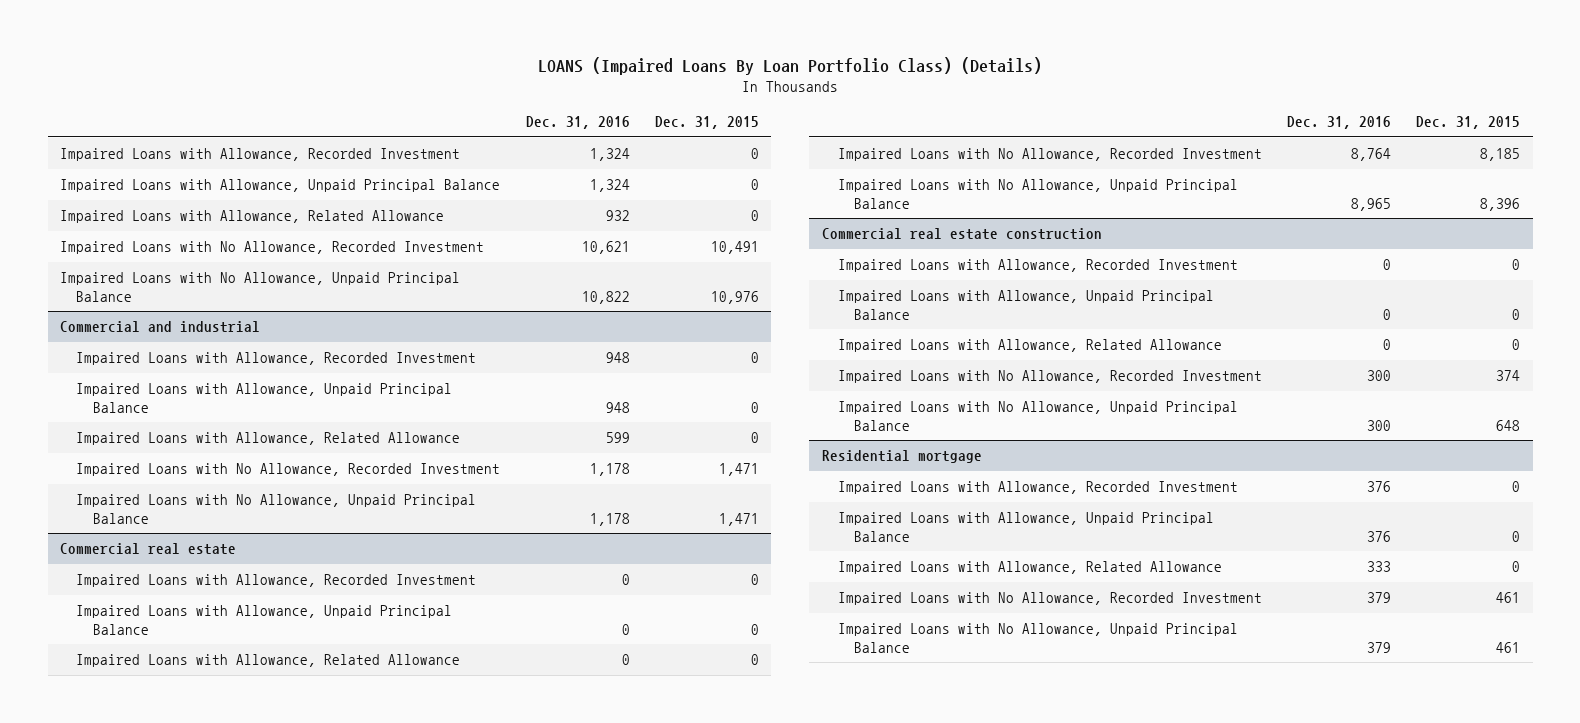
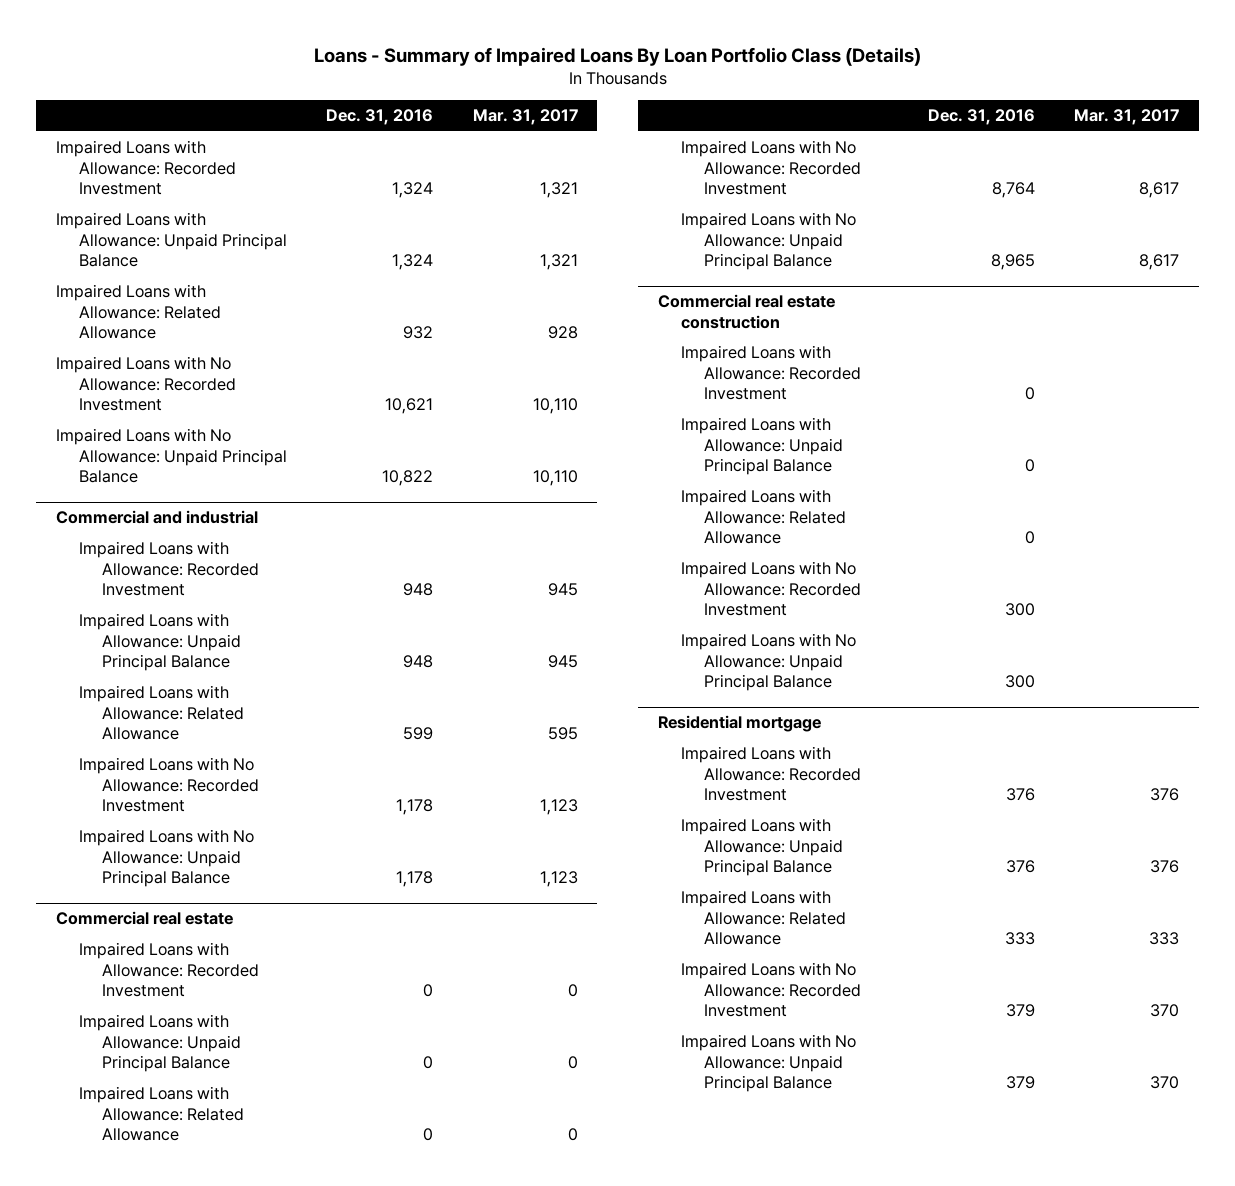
- LOANS (Impaired Loans By Loan Portfolio Class) (Details)
+ Loans - Summary of Impaired Loans By Loan Portfolio Class (Details)
- | Dec. 31, 2016 | Dec. 31, 2015
+ | Dec. 31, 2016 | Mar. 31, 2017
- Impaired Loans with Allowance, Recorded Investment | 1,324 | 0
- Impaired Loans with Allowance, Unpaid Principal Balance | 1,324 | 0
- Impaired Loans with Allowance, Related Allowance | 932 | 0
- Impaired Loans with No Allowance, Recorded Investment | 10,621 | 10,491
- Impaired Loans with No Allowance, Unpaid Principal Balance | 10,822 | 10,976
+ Impaired Loans with Allowance: Recorded Investment | 1,324 | 1,321
+ Impaired Loans with Allowance: Unpaid Principal Balance | 1,324 | 1,321
+ Impaired Loans with Allowance: Related Allowance | 932 | 928
+ Impaired Loans with No Allowance: Recorded Investment | 10,621 | 10,110
+ Impaired Loans with No Allowance: Unpaid Principal Balance | 10,822 | 10,110
@ Commercial and industrial
- Impaired Loans with Allowance, Recorded Investment | 948 | 0
- Impaired Loans with Allowance, Unpaid Principal Balance | 948 | 0
- Impaired Loans with Allowance, Related Allowance | 599 | 0
- Impaired Loans with No Allowance, Recorded Investment | 1,178 | 1,471
- Impaired Loans with No Allowance, Unpaid Principal Balance | 1,178 | 1,471
+ Impaired Loans with Allowance: Recorded Investment | 948 | 945
+ Impaired Loans with Allowance: Unpaid Principal Balance | 948 | 945
+ Impaired Loans with Allowance: Related Allowance | 599 | 595
+ Impaired Loans with No Allowance: Recorded Investment | 1,178 | 1,123
+ Impaired Loans with No Allowance: Unpaid Principal Balance | 1,178 | 1,123
@ Commercial real estate
- Impaired Loans with Allowance, Recorded Investment | 0 | 0
- Impaired Loans with Allowance, Unpaid Principal Balance | 0 | 0
- Impaired Loans with Allowance, Related Allowance | 0 | 0
- Impaired Loans with No Allowance, Recorded Investment | 8,764 | 8,185
- Impaired Loans with No Allowance, Unpaid Principal Balance | 8,965 | 8,396
+ Impaired Loans with Allowance: Recorded Investment | 0 | 0
+ Impaired Loans with Allowance: Unpaid Principal Balance | 0 | 0
+ Impaired Loans with Allowance: Related Allowance | 0 | 0
+ Impaired Loans with No Allowance: Recorded Investment | 8,764 | 8,617
+ Impaired Loans with No Allowance: Unpaid Principal Balance | 8,965 | 8,617
@ Commercial real estate construction
- Impaired Loans with Allowance, Recorded Investment | 0 | 0
- Impaired Loans with Allowance, Unpaid Principal Balance | 0 | 0
- Impaired Loans with Allowance, Related Allowance | 0 | 0
- Impaired Loans with No Allowance, Recorded Investment | 300 | 374
- Impaired Loans with No Allowance, Unpaid Principal Balance | 300 | 648
+ Impaired Loans with Allowance: Recorded Investment | 0 |
+ Impaired Loans with Allowance: Unpaid Principal Balance | 0 |
+ Impaired Loans with Allowance: Related Allowance | 0 |
+ Impaired Loans with No Allowance: Recorded Investment | 300 |
+ Impaired Loans with No Allowance: Unpaid Principal Balance | 300 |
@ Residential mortgage
- Impaired Loans with Allowance, Recorded Investment | 376 | 0
- Impaired Loans with Allowance, Unpaid Principal Balance | 376 | 0
- Impaired Loans with Allowance, Related Allowance | 333 | 0
- Impaired Loans with No Allowance, Recorded Investment | 379 | 461
- Impaired Loans with No Allowance, Unpaid Principal Balance | 379 | 461
+ Impaired Loans with Allowance: Recorded Investment | 376 | 376
+ Impaired Loans with Allowance: Unpaid Principal Balance | 376 | 376
+ Impaired Loans with Allowance: Related Allowance | 333 | 333
+ Impaired Loans with No Allowance: Recorded Investment | 379 | 370
+ Impaired Loans with No Allowance: Unpaid Principal Balance | 379 | 370

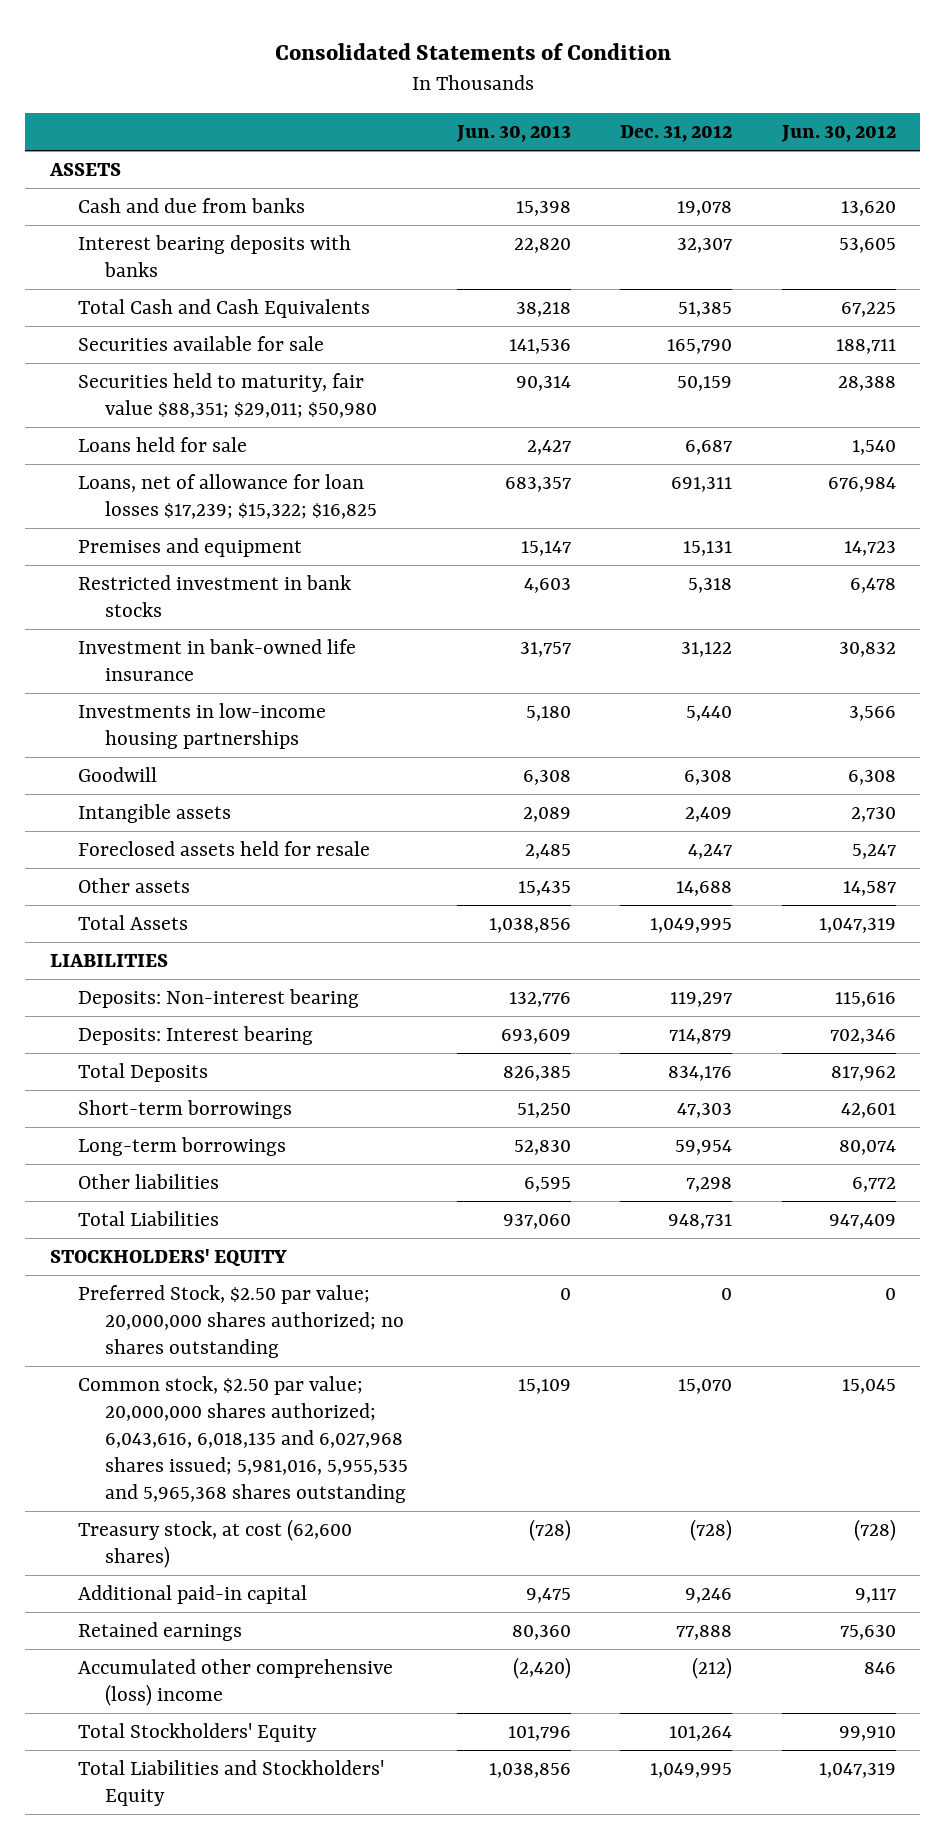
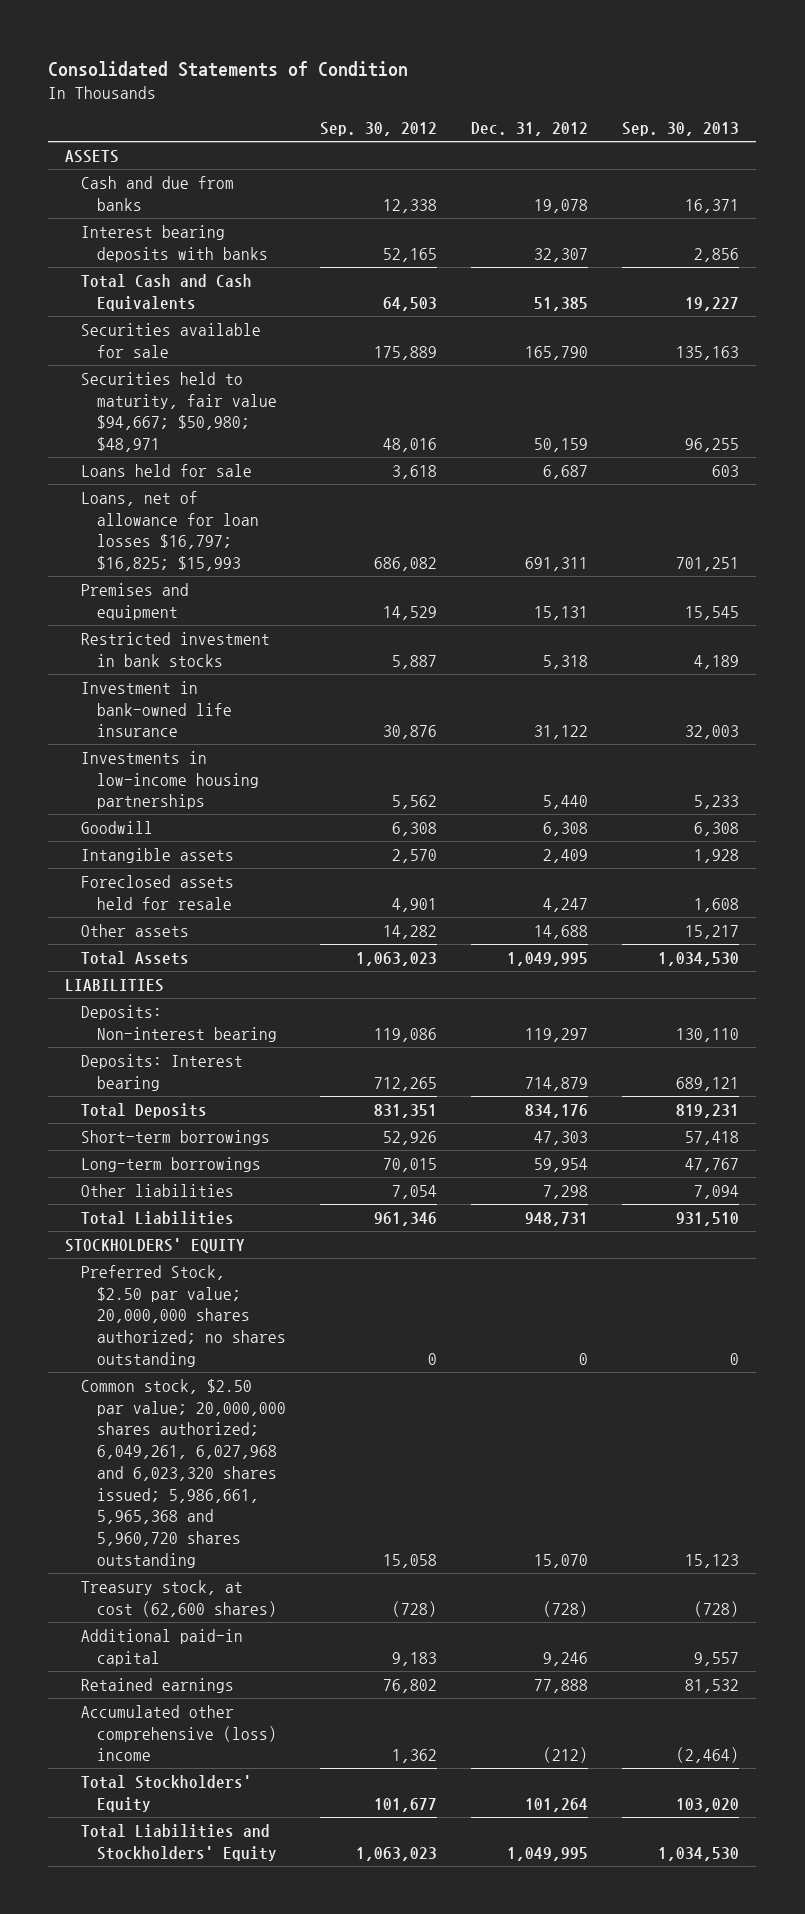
- | Jun. 30, 2013 | Dec. 31, 2012 | Jun. 30, 2012
+ | Sep. 30, 2012 | Dec. 31, 2012 | Sep. 30, 2013
- Securities held to maturity, fair value $88,351; $29,011; $50,980 | 90,314 | 50,159 | 28,388
+ Securities held to maturity, fair value $94,667; $50,980; $48,971 | 48,016 | 50,159 | 96,255
- Loans, net of allowance for loan losses $17,239; $15,322; $16,825 | 683,357 | 691,311 | 676,984
+ Loans, net of allowance for loan losses $16,797; $16,825; $15,993 | 686,082 | 691,311 | 701,251
- Common stock, $2.50 par value; 20,000,000 shares authorized; 6,043,616, 6,018,135 and 6,027,968 shares issued; 5,981,016, 5,955,535 and 5,965,368 shares outstanding | 15,109 | 15,070 | 15,045
+ Common stock, $2.50 par value; 20,000,000 shares authorized; 6,049,261, 6,027,968 and 6,023,320 shares issued; 5,986,661, 5,965,368 and 5,960,720 shares outstanding | 15,058 | 15,070 | 15,123

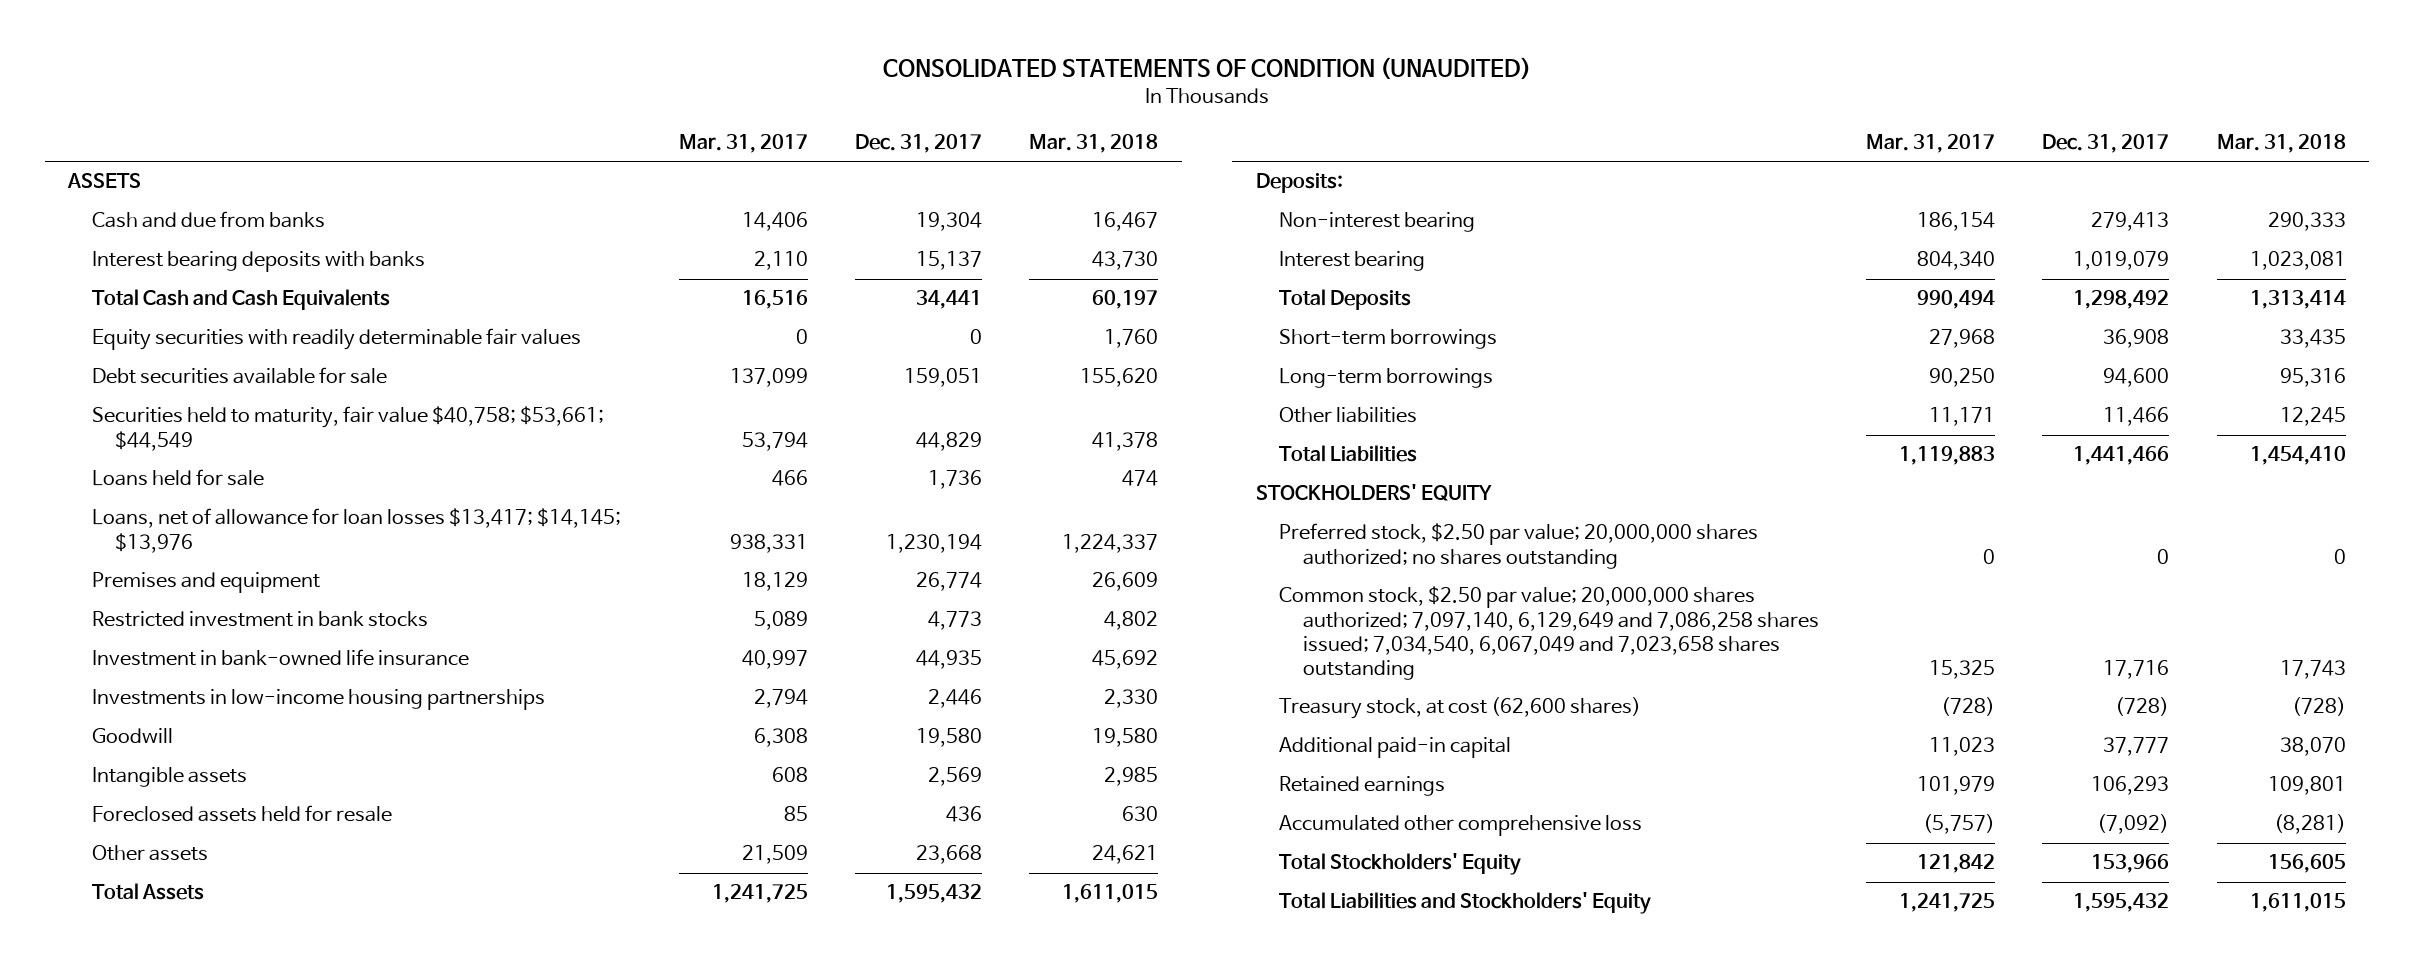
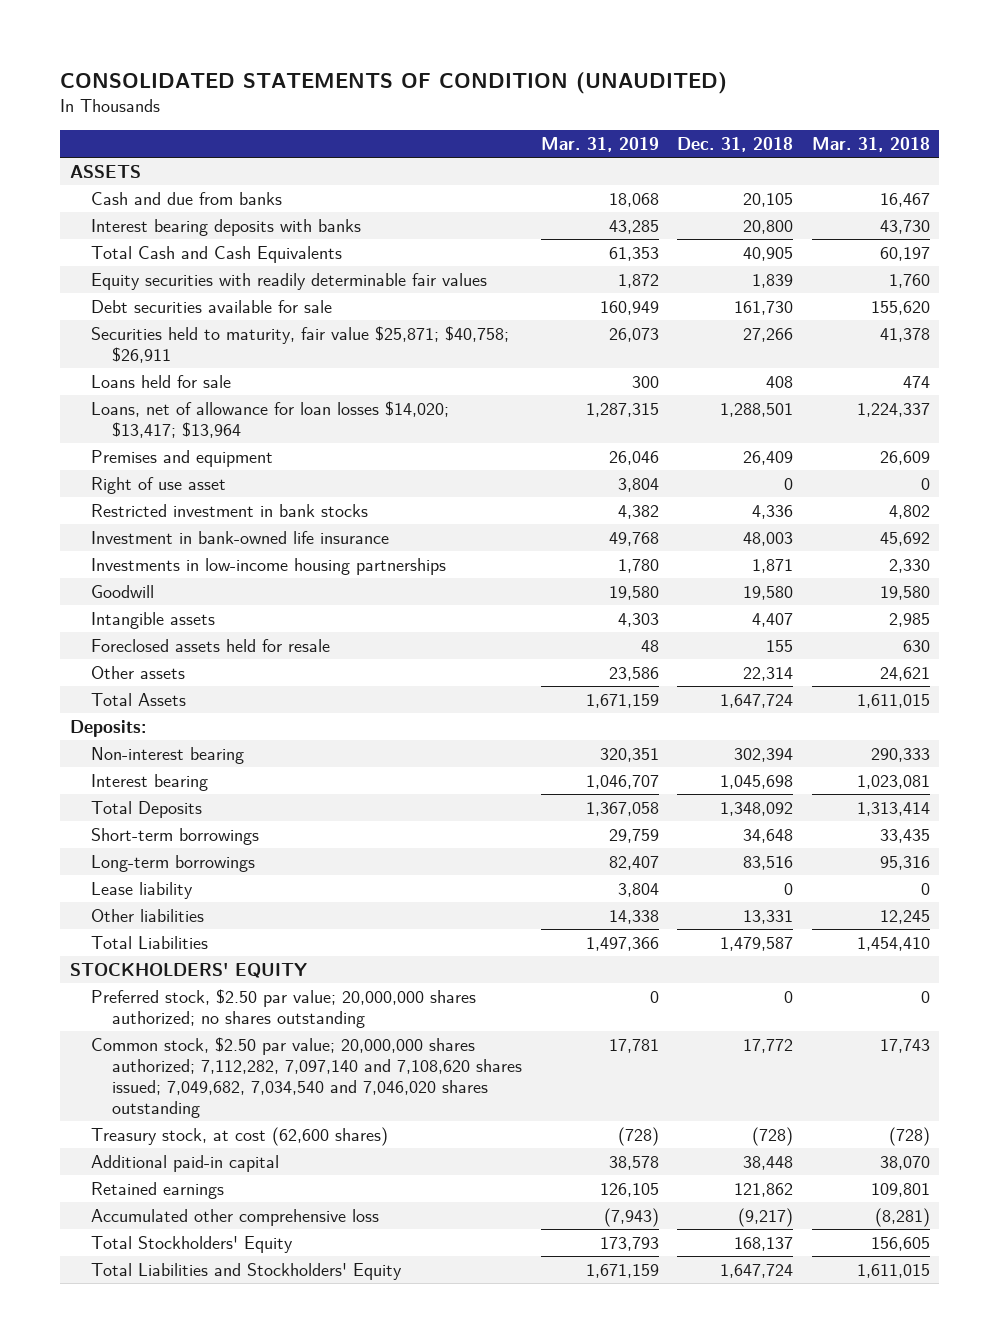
- | Mar. 31, 2017 | Dec. 31, 2017 | Mar. 31, 2018
+ | Mar. 31, 2019 | Dec. 31, 2018 | Mar. 31, 2018
- Securities held to maturity, fair value $40,758; $53,661; $44,549 | 53,794 | 44,829 | 41,378
+ Securities held to maturity, fair value $25,871; $40,758; $26,911 | 26,073 | 27,266 | 41,378
- Loans, net of allowance for loan losses $13,417; $14,145; $13,976 | 938,331 | 1,230,194 | 1,224,337
+ Loans, net of allowance for loan losses $14,020; $13,417; $13,964 | 1,287,315 | 1,288,501 | 1,224,337
+ Right of use asset | 3,804 | 0 | 0
+ Lease liability | 3,804 | 0 | 0
- Common stock, $2.50 par value; 20,000,000 shares authorized; 7,097,140, 6,129,649 and 7,086,258 shares issued; 7,034,540, 6,067,049 and 7,023,658 shares outstanding | 15,325 | 17,716 | 17,743
+ Common stock, $2.50 par value; 20,000,000 shares authorized; 7,112,282, 7,097,140 and 7,108,620 shares issued; 7,049,682, 7,034,540 and 7,046,020 shares outstanding | 17,781 | 17,772 | 17,743

